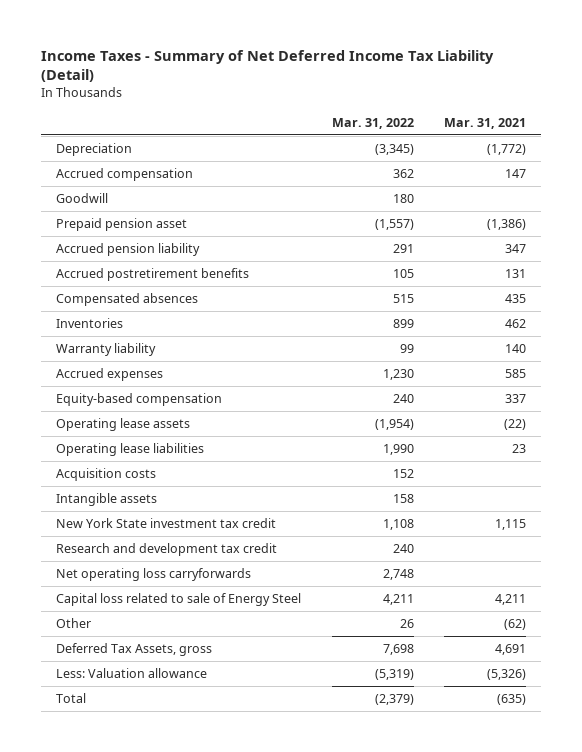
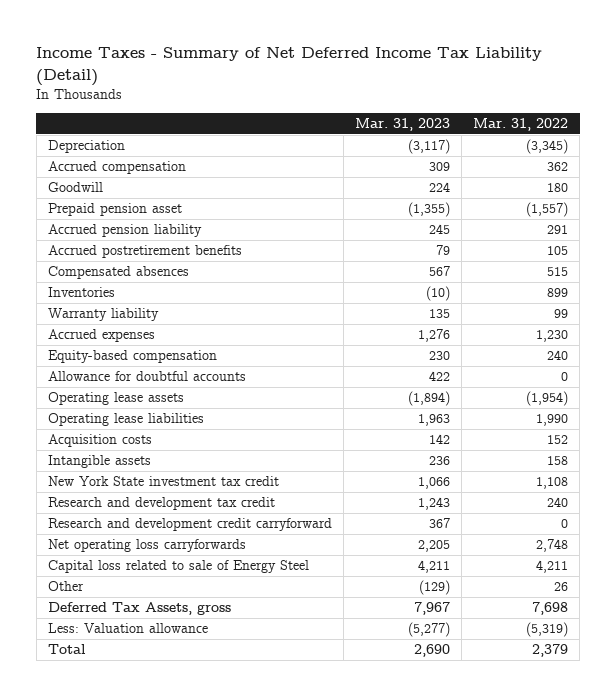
- | Mar. 31, 2022 | Mar. 31, 2021
+ | Mar. 31, 2023 | Mar. 31, 2022
+ Allowance for doubtful accounts | 422 | 0
+ Research and development credit carryforward | 367 | 0
- Total | (2,379) | (635)
+ Total | 2,690 | 2,379

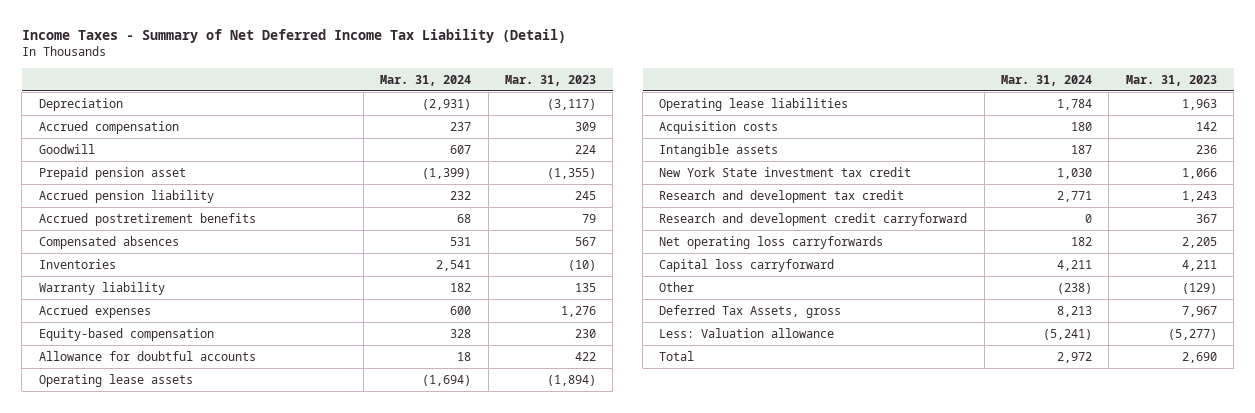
- | Mar. 31, 2023 | Mar. 31, 2022
+ | Mar. 31, 2024 | Mar. 31, 2023
- Capital loss related to sale of Energy Steel | 4,211 | 4,211
+ Capital loss carryforward | 4,211 | 4,211

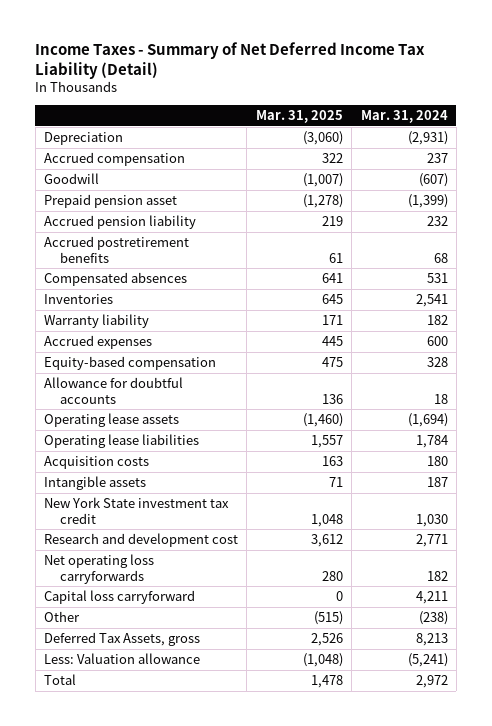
- | Mar. 31, 2024 | Mar. 31, 2023
+ | Mar. 31, 2025 | Mar. 31, 2024
- Goodwill | 607 | 224
+ Goodwill | (1,007) | (607)
- Research and development tax credit | 2,771 | 1,243
- Research and development credit carryforward | 0 | 367
+ Research and development cost | 3,612 | 2,771

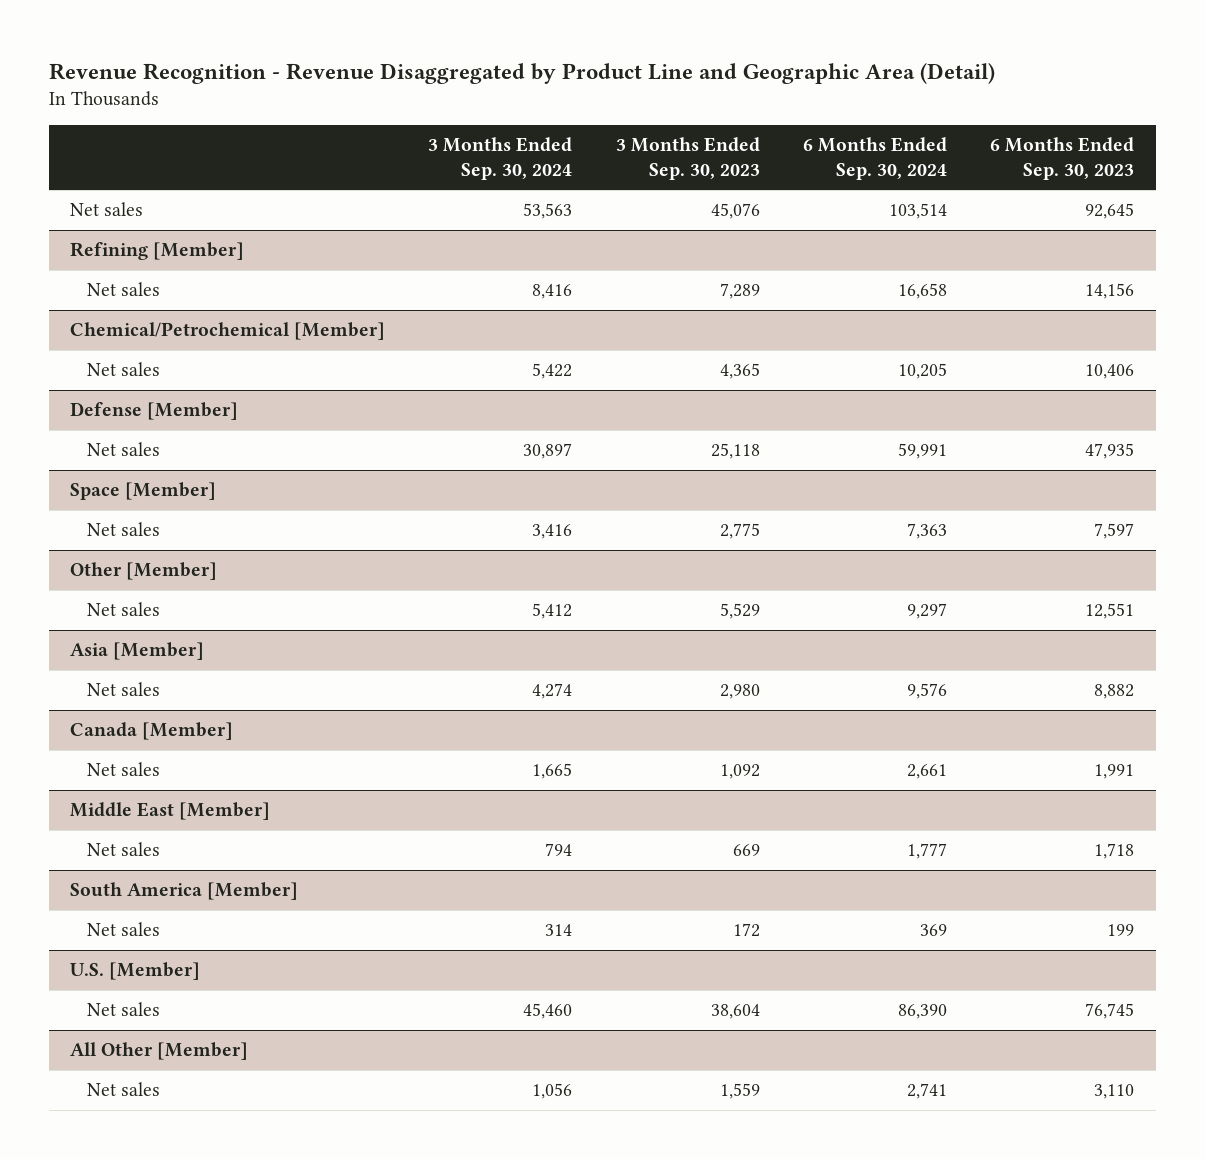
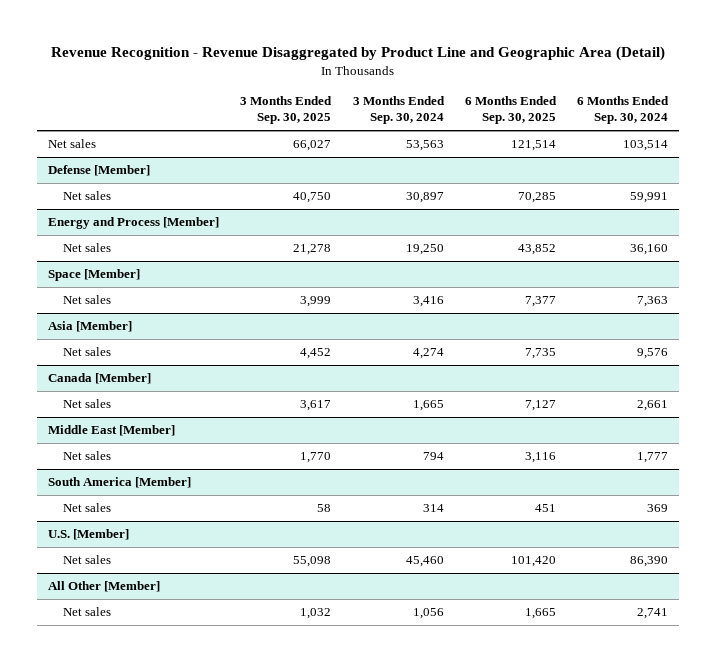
- | 3 Months Ended Sep. 30, 2024 | 3 Months Ended Sep. 30, 2023 | 6 Months Ended Sep. 30, 2024 | 6 Months Ended Sep. 30, 2023
+ | 3 Months Ended Sep. 30, 2025 | 3 Months Ended Sep. 30, 2024 | 6 Months Ended Sep. 30, 2025 | 6 Months Ended Sep. 30, 2024
- Refining [Member]
- Net sales | 8,416 | 7,289 | 16,658 | 14,156
- Chemical/Petrochemical [Member]
- Net sales | 5,422 | 4,365 | 10,205 | 10,406
+ Energy and Process [Member]
+ Net sales | 21,278 | 19,250 | 43,852 | 36,160
- Other [Member]
- Net sales | 5,412 | 5,529 | 9,297 | 12,551

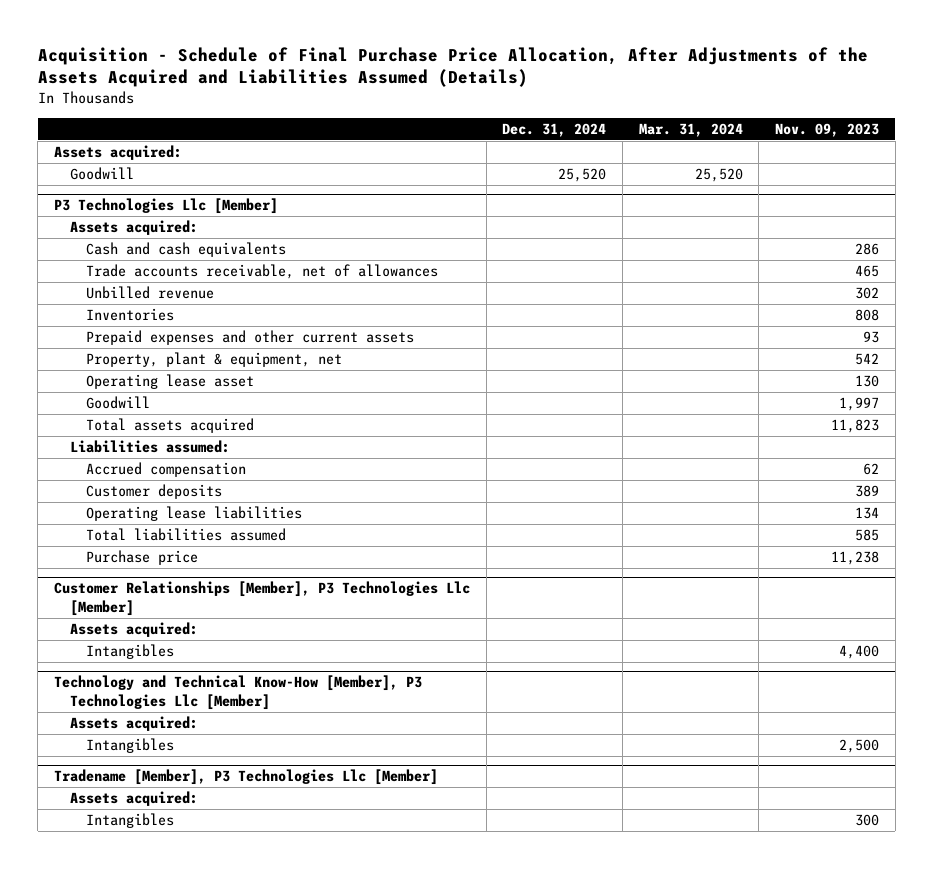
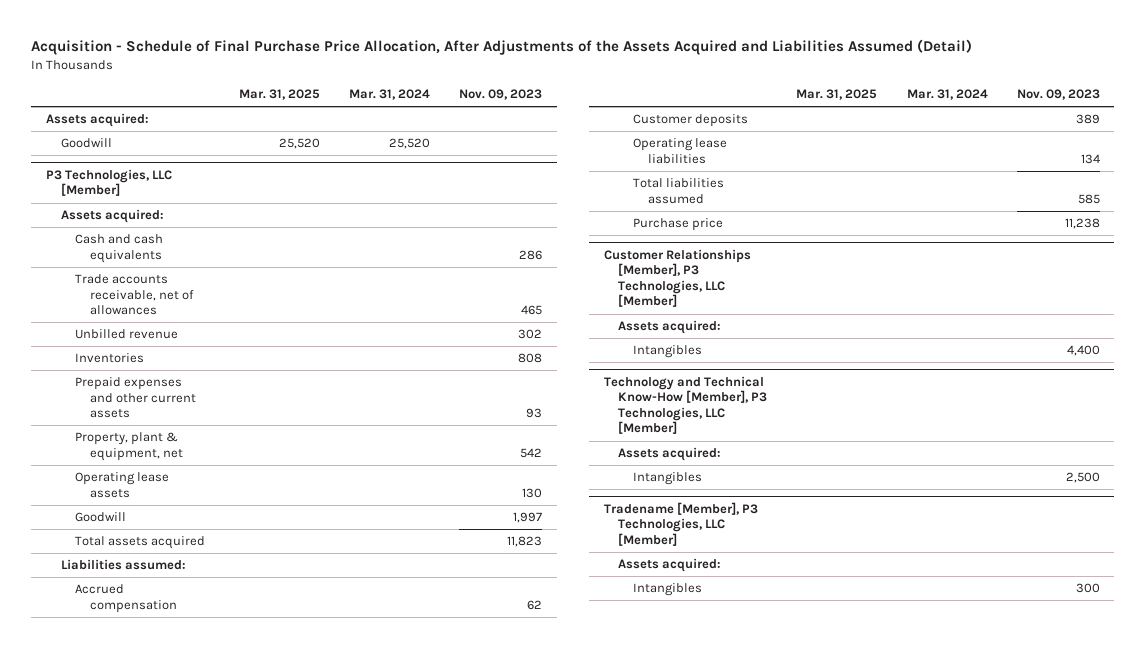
- Acquisition - Schedule of Final Purchase Price Allocation, After Adjustments of the Assets Acquired and Liabilities Assumed (Details)
+ Acquisition - Schedule of Final Purchase Price Allocation, After Adjustments of the Assets Acquired and Liabilities Assumed (Detail)
- | Dec. 31, 2024 | Mar. 31, 2024 | Nov. 09, 2023
+ | Mar. 31, 2025 | Mar. 31, 2024 | Nov. 09, 2023
- P3 Technologies Llc [Member]
+ P3 Technologies, LLC [Member]
- Operating lease asset | | | 130
+ Operating lease assets | | | 130
- Customer Relationships [Member], P3 Technologies Llc [Member]
+ Customer Relationships [Member], P3 Technologies, LLC [Member]
- Technology and Technical Know-How [Member], P3 Technologies Llc [Member]
+ Technology and Technical Know-How [Member], P3 Technologies, LLC [Member]
- Tradename [Member], P3 Technologies Llc [Member]
+ Tradename [Member], P3 Technologies, LLC [Member]

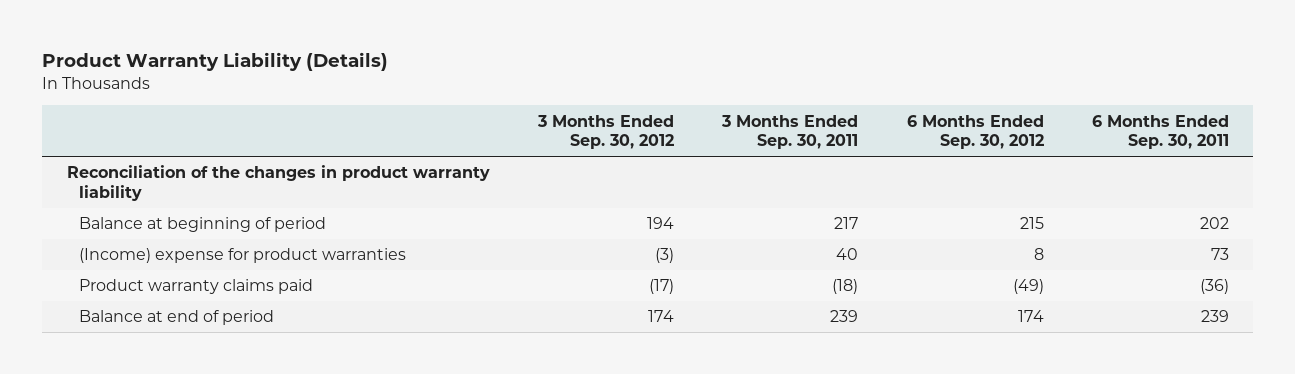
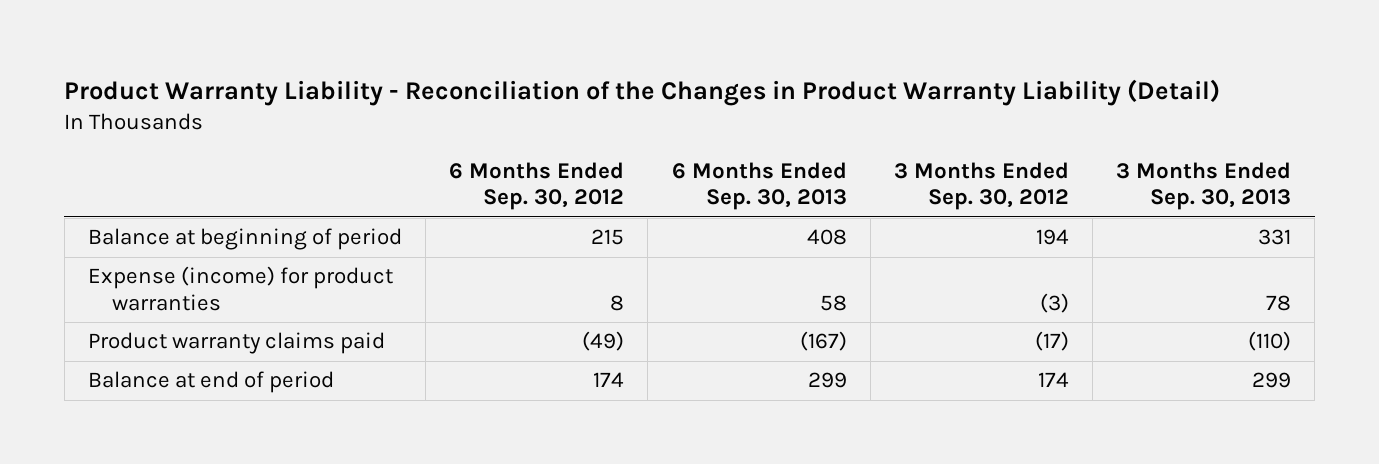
- Product Warranty Liability (Details)
+ Product Warranty Liability - Reconciliation of the Changes in Product Warranty Liability (Detail)
- | 3 Months Ended Sep. 30, 2012 | 3 Months Ended Sep. 30, 2011 | 6 Months Ended Sep. 30, 2012 | 6 Months Ended Sep. 30, 2011
+ | 6 Months Ended Sep. 30, 2012 | 6 Months Ended Sep. 30, 2013 | 3 Months Ended Sep. 30, 2012 | 3 Months Ended Sep. 30, 2013
- Reconciliation of the changes in product warranty liability
- (Income) expense for product warranties | (3) | 40 | 8 | 73
+ Expense (income) for product warranties | 8 | 58 | (3) | 78

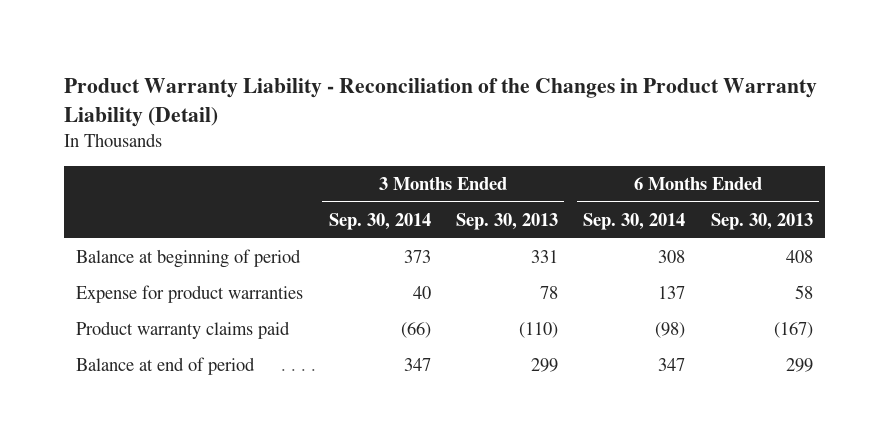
- | 6 Months Ended Sep. 30, 2012 | 6 Months Ended Sep. 30, 2013 | 3 Months Ended Sep. 30, 2012 | 3 Months Ended Sep. 30, 2013
+ | 3 Months Ended Sep. 30, 2014 | 3 Months Ended Sep. 30, 2013 | 6 Months Ended Sep. 30, 2014 | 6 Months Ended Sep. 30, 2013
- Expense (income) for product warranties | 8 | 58 | (3) | 78
+ Expense for product warranties | 40 | 78 | 137 | 58

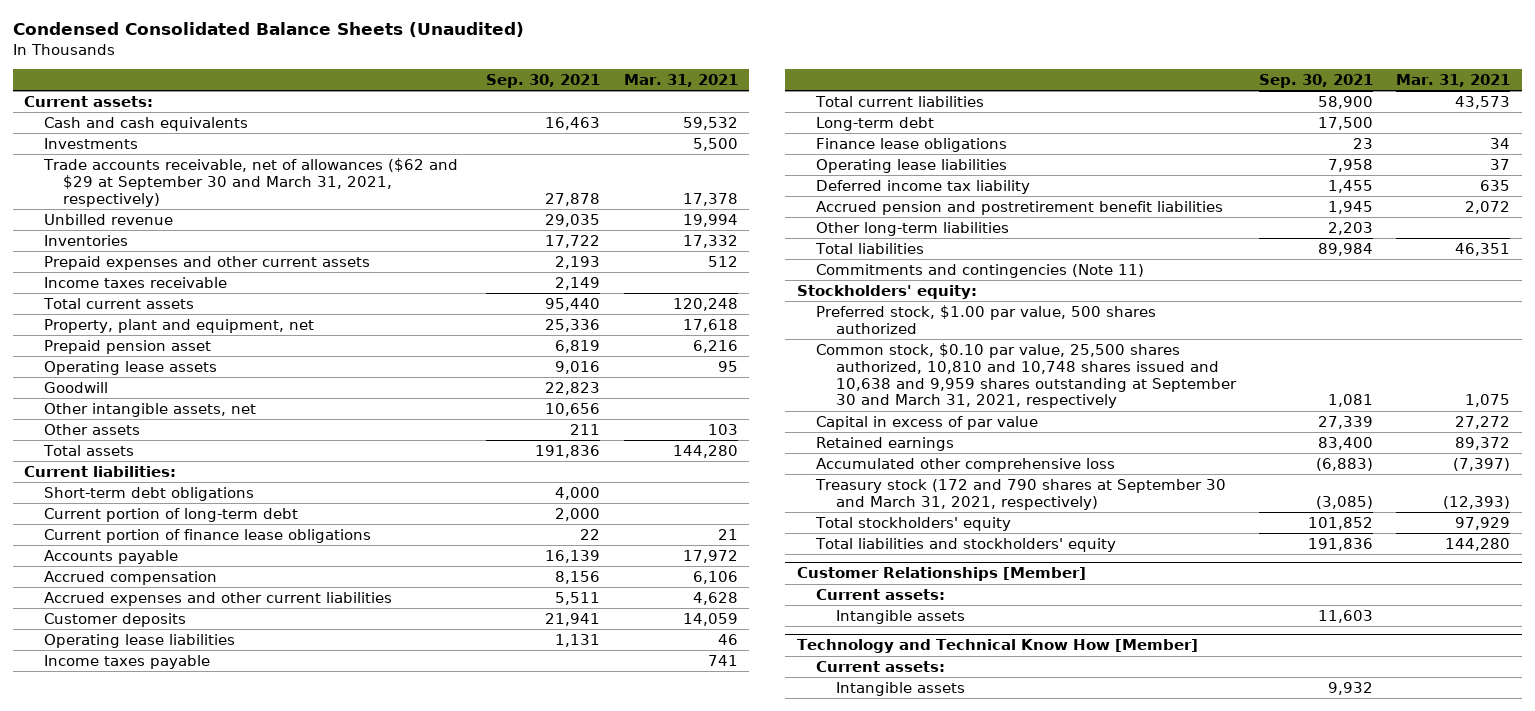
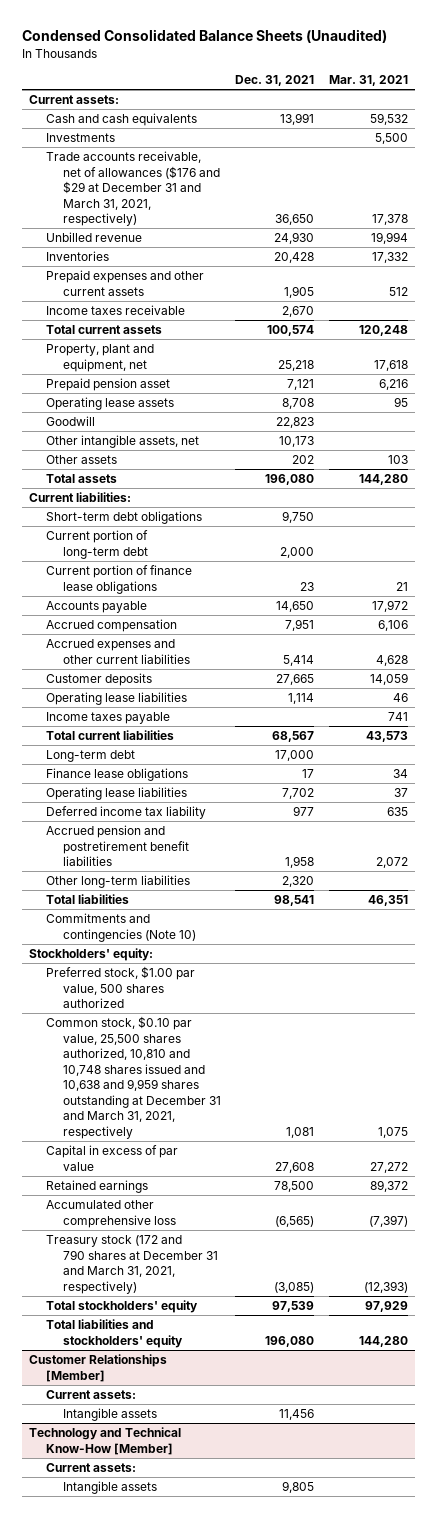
- | Sep. 30, 2021 | Mar. 31, 2021
+ | Dec. 31, 2021 | Mar. 31, 2021
- Trade accounts receivable, net of allowances ($62 and $29 at September 30 and March 31, 2021, respectively) | 27,878 | 17,378
+ Trade accounts receivable, net of allowances ($176 and $29 at December 31 and March 31, 2021, respectively) | 36,650 | 17,378
- Commitments and contingencies (Note 11)
+ Commitments and contingencies (Note 10)
- Common stock, $0.10 par value, 25,500 shares authorized, 10,810 and 10,748 shares issued and 10,638 and 9,959 shares outstanding at September 30 and March 31, 2021, respectively | 1,081 | 1,075
+ Common stock, $0.10 par value, 25,500 shares authorized, 10,810 and 10,748 shares issued and 10,638 and 9,959 shares outstanding at December 31 and March 31, 2021, respectively | 1,081 | 1,075
- Treasury stock (172 and 790 shares at September 30 and March 31, 2021, respectively) | (3,085) | (12,393)
+ Treasury stock (172 and 790 shares at December 31 and March 31, 2021, respectively) | (3,085) | (12,393)
- Technology and Technical Know How [Member]
+ Technology and Technical Know-How [Member]

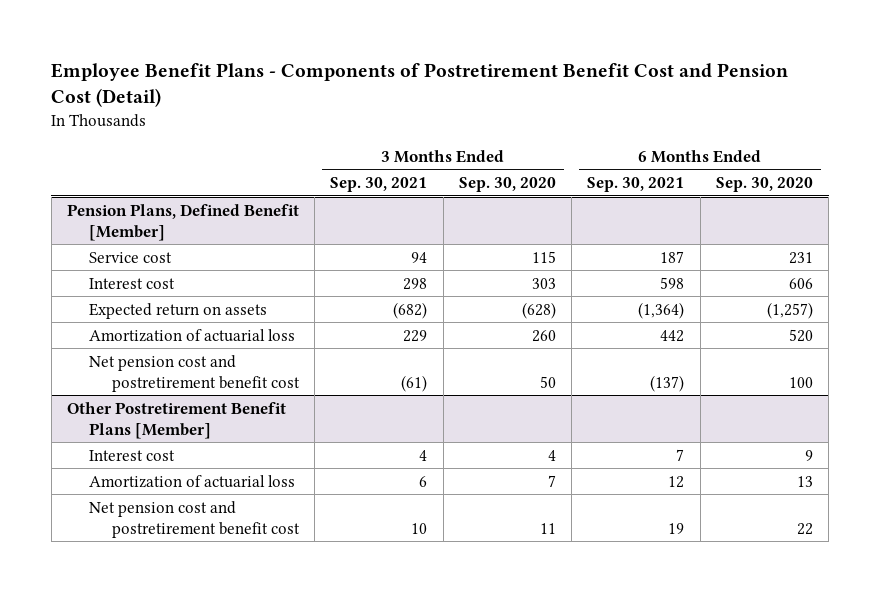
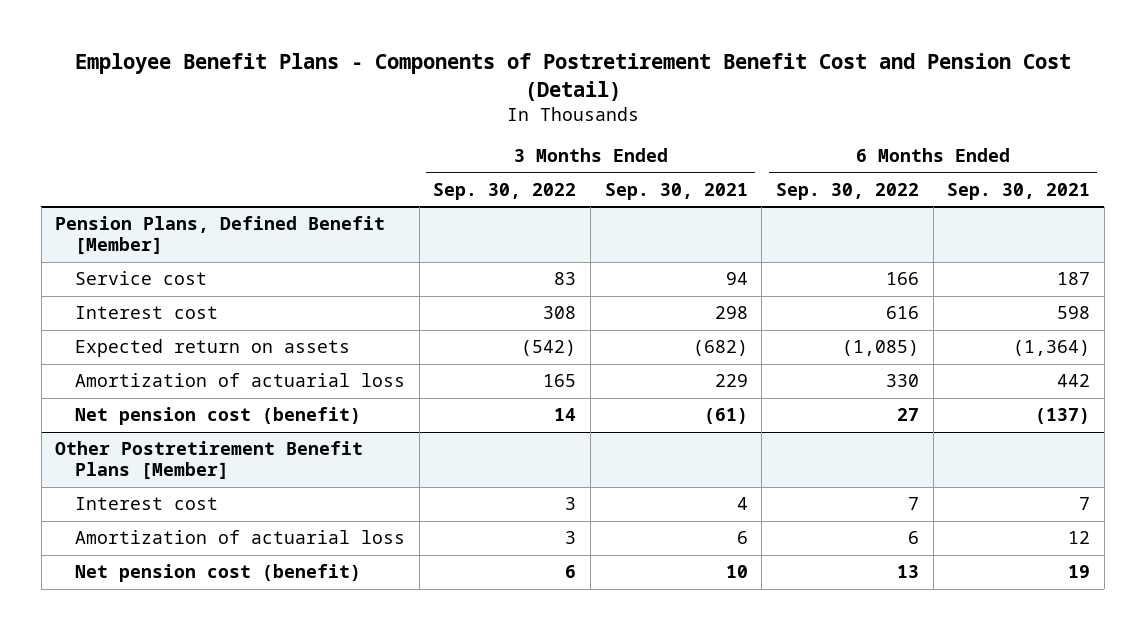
- | 3 Months Ended Sep. 30, 2021 | 3 Months Ended Sep. 30, 2020 | 6 Months Ended Sep. 30, 2021 | 6 Months Ended Sep. 30, 2020
+ | 3 Months Ended Sep. 30, 2022 | 3 Months Ended Sep. 30, 2021 | 6 Months Ended Sep. 30, 2022 | 6 Months Ended Sep. 30, 2021
@ Pension Plans, Defined Benefit [Member]
- Net pension cost and postretirement benefit cost | (61) | 50 | (137) | 100
+ Net pension cost (benefit) | 14 | (61) | 27 | (137)
@ Other Postretirement Benefit Plans [Member]
- Net pension cost and postretirement benefit cost | 10 | 11 | 19 | 22
+ Net pension cost (benefit) | 6 | 10 | 13 | 19

